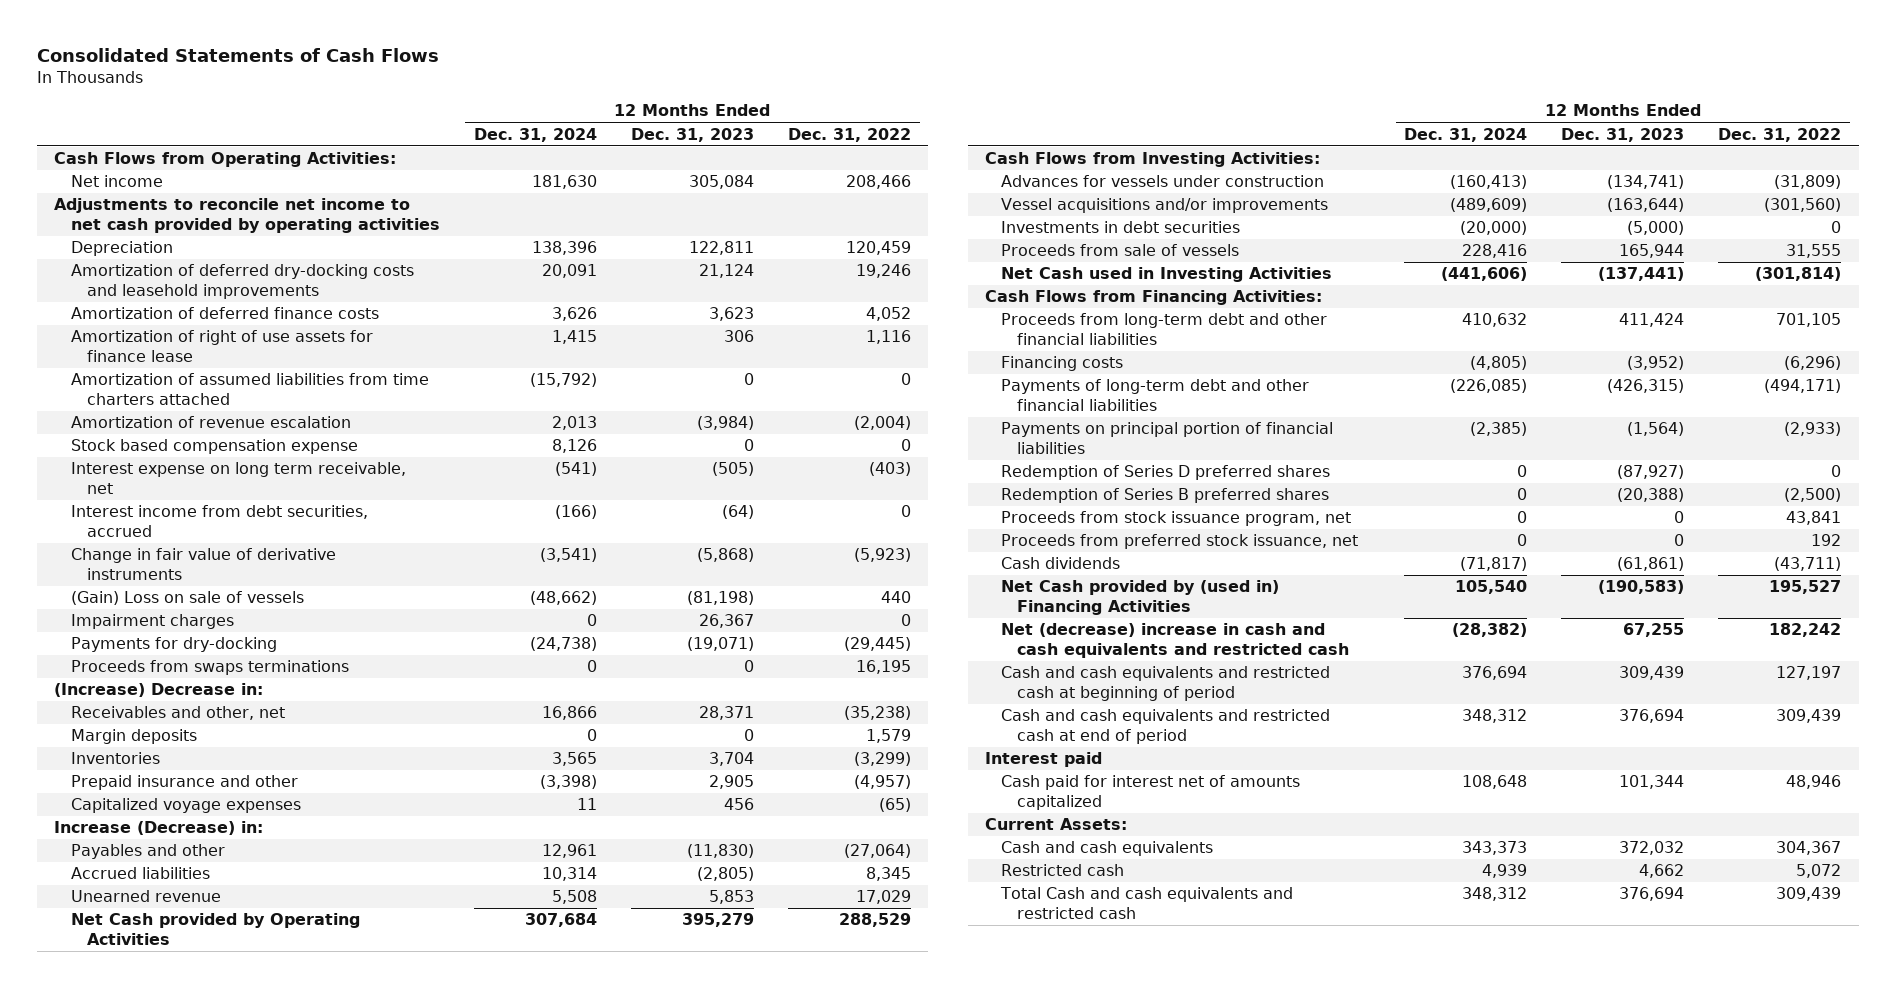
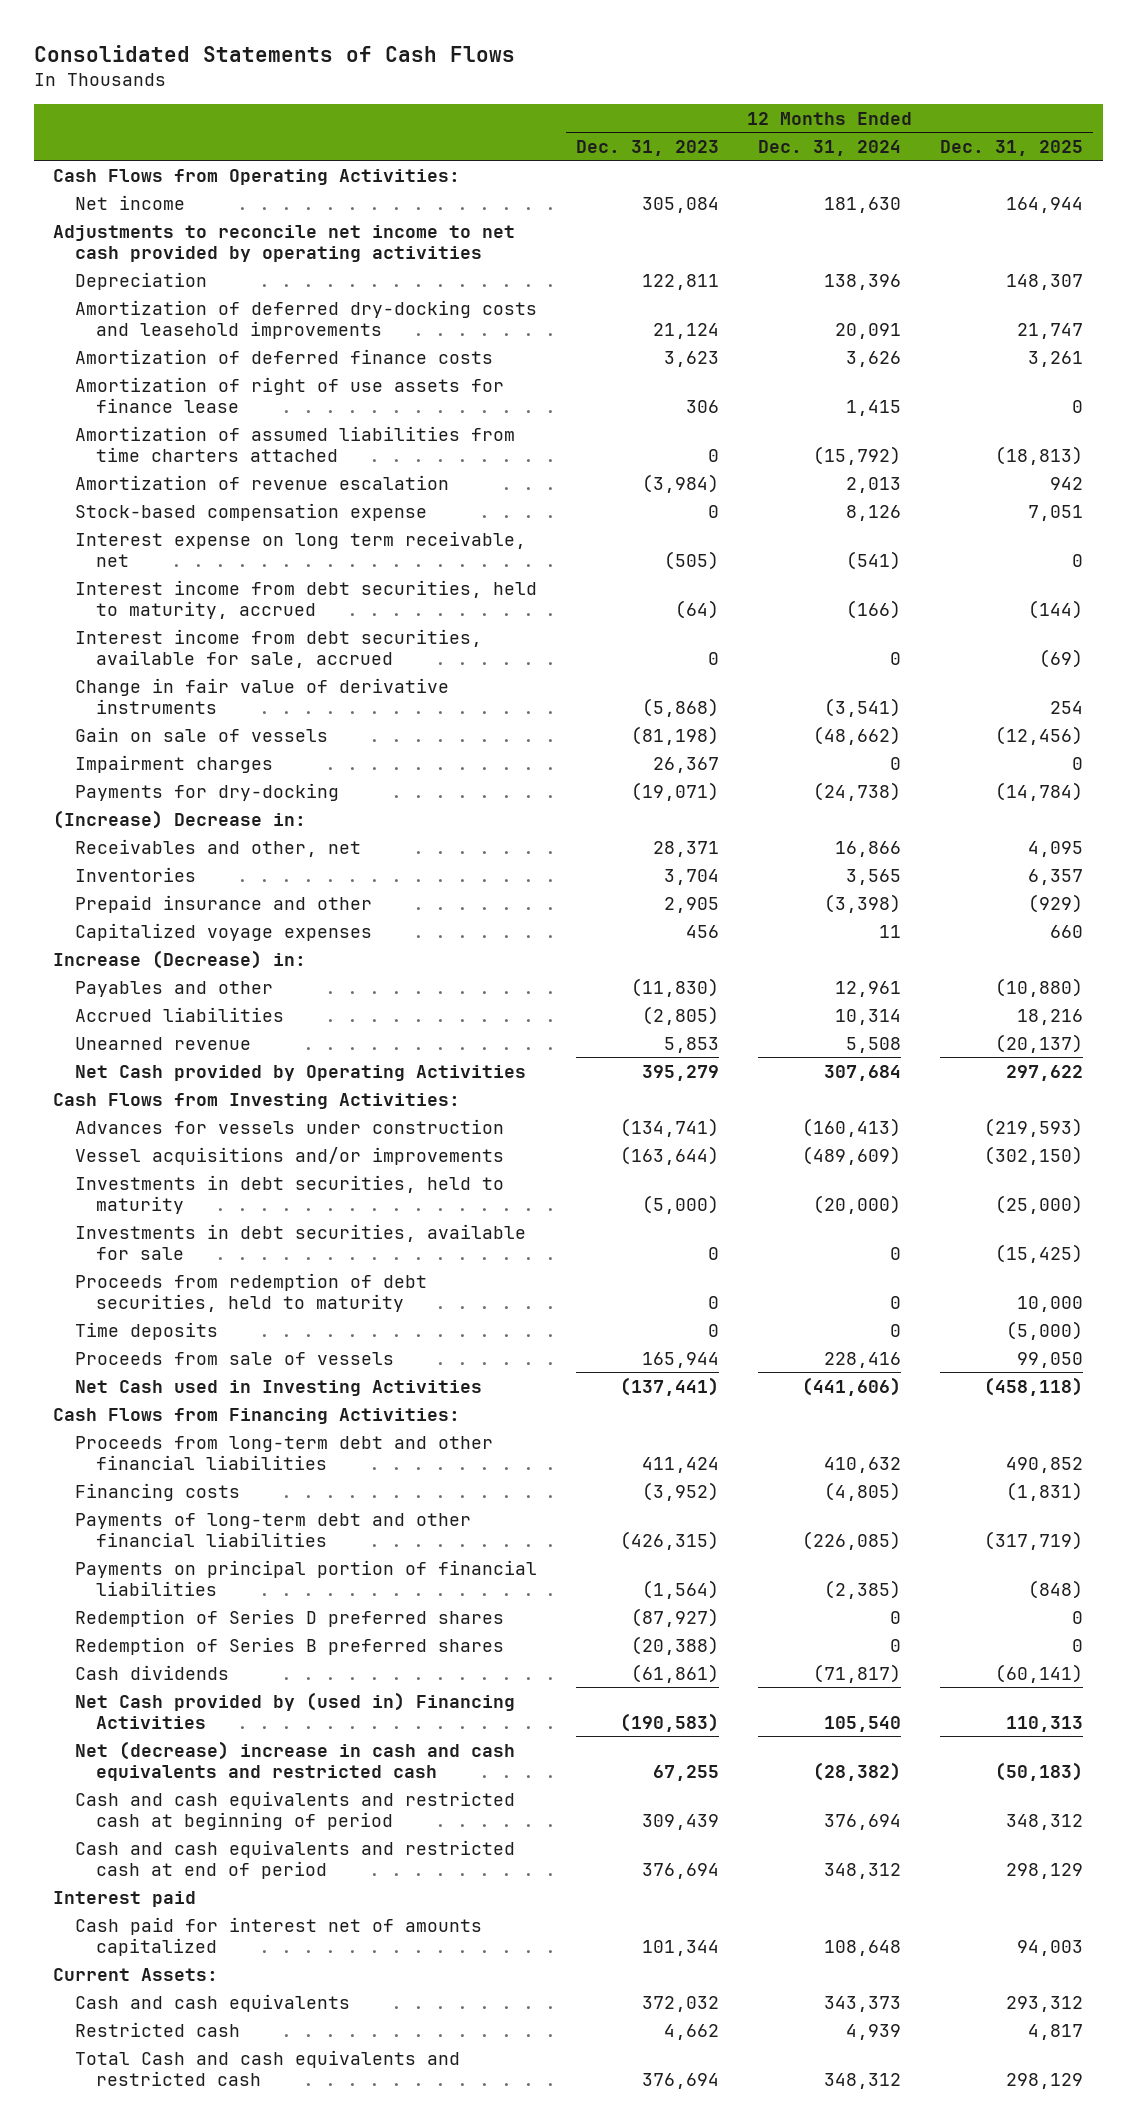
- | 12 Months Ended Dec. 31, 2024 | 12 Months Ended Dec. 31, 2023 | 12 Months Ended Dec. 31, 2022
+ | 12 Months Ended Dec. 31, 2023 | 12 Months Ended Dec. 31, 2024 | 12 Months Ended Dec. 31, 2025
- Stock based compensation expense | 8,126 | 0 | 0
+ Stock-based compensation expense | 0 | 8,126 | 7,051
- Interest income from debt securities, accrued | (166) | (64) | 0
+ Interest income from debt securities, held to maturity, accrued | (64) | (166) | (144)
+ Interest income from debt securities, available for sale, accrued | 0 | 0 | (69)
- (Gain) Loss on sale of vessels | (48,662) | (81,198) | 440
+ Gain on sale of vessels | (81,198) | (48,662) | (12,456)
- Proceeds from swaps terminations | 0 | 0 | 16,195
- Margin deposits | 0 | 0 | 1,579
- Investments in debt securities | (20,000) | (5,000) | 0
+ Investments in debt securities, held to maturity | (5,000) | (20,000) | (25,000)
+ Investments in debt securities, available for sale | 0 | 0 | (15,425)
+ Proceeds from redemption of debt securities, held to maturity | 0 | 0 | 10,000
+ Time deposits | 0 | 0 | (5,000)
- Proceeds from stock issuance program, net | 0 | 0 | 43,841
- Proceeds from preferred stock issuance, net | 0 | 0 | 192

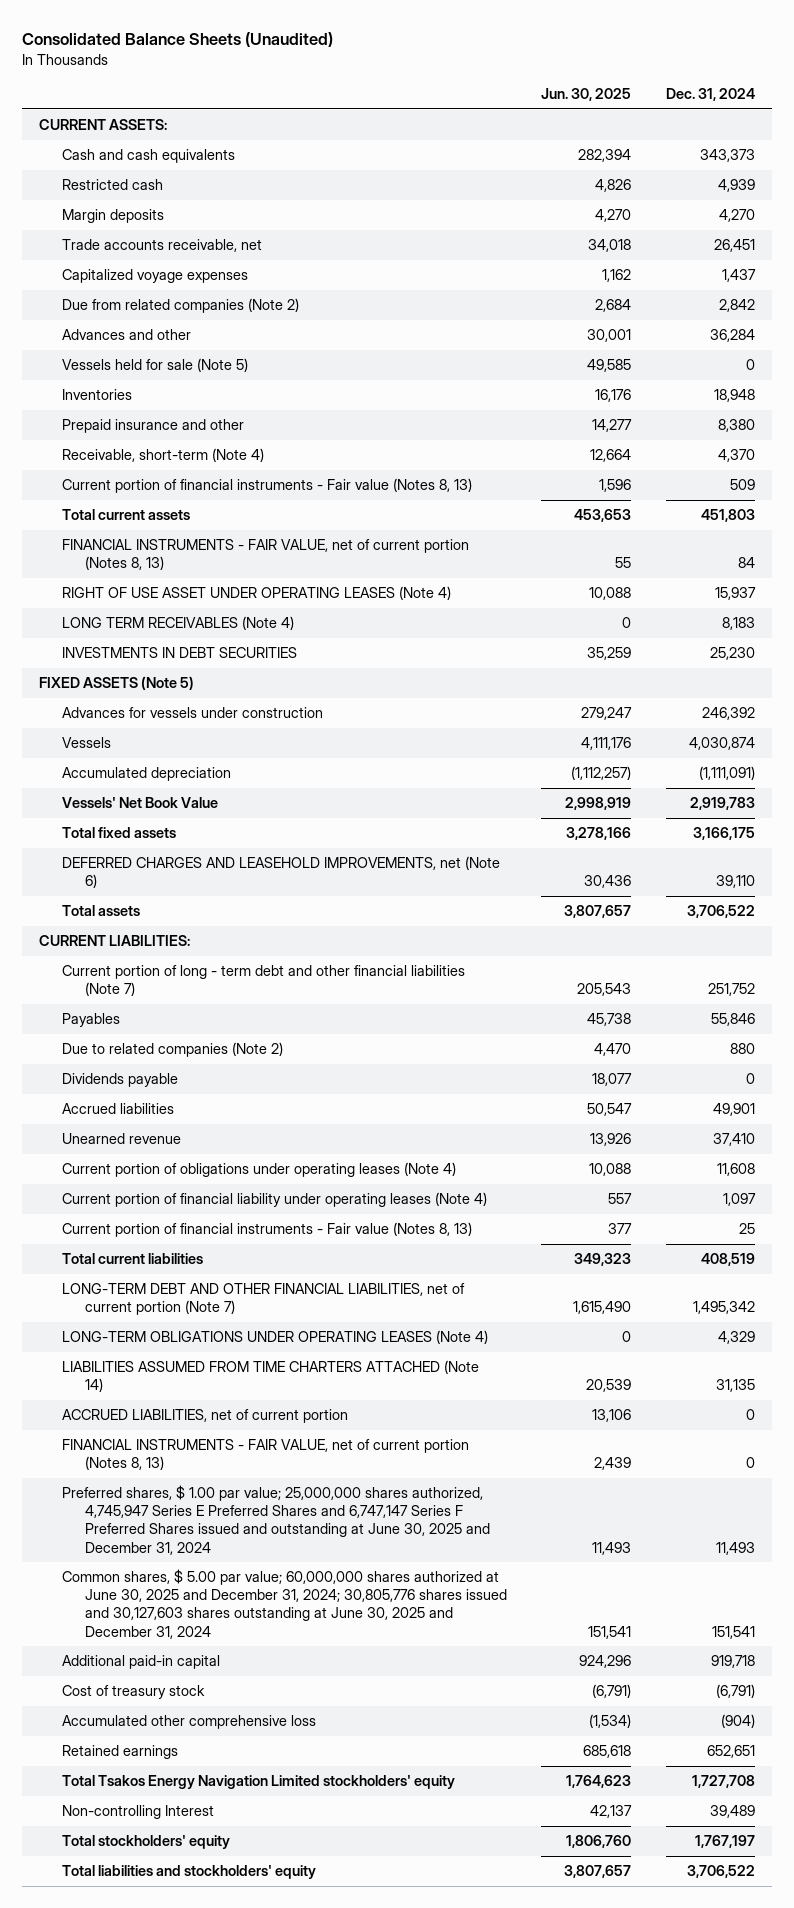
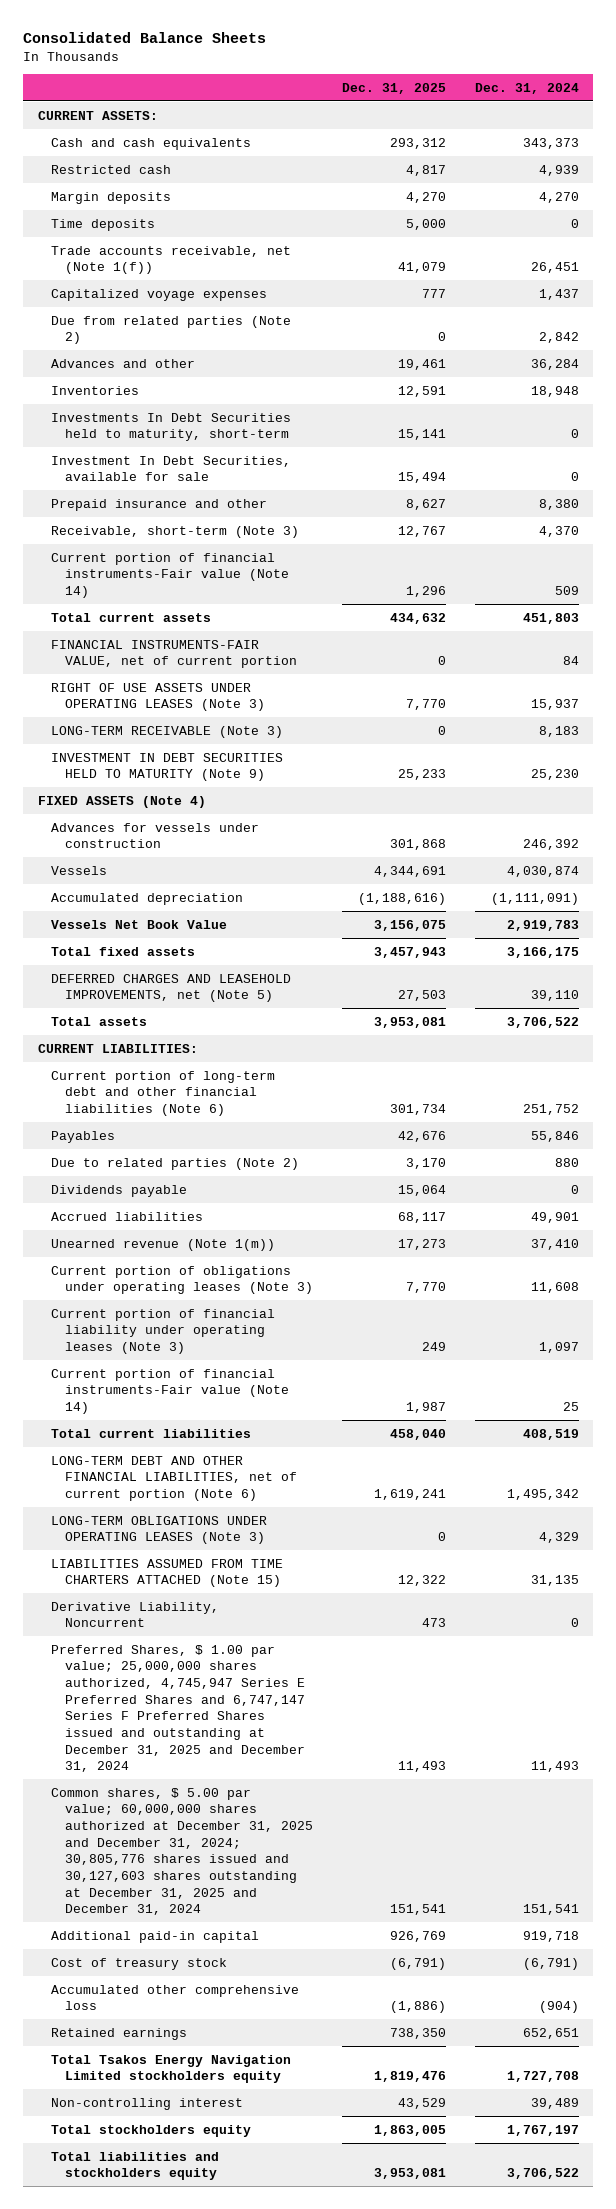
- Consolidated Balance Sheets (Unaudited)
+ Consolidated Balance Sheets
- | Jun. 30, 2025 | Dec. 31, 2024
+ | Dec. 31, 2025 | Dec. 31, 2024
- Trade accounts receivable, net | 34,018 | 26,451
+ Time deposits | 5,000 | 0
+ Trade accounts receivable, net (Note 1(f)) | 41,079 | 26,451
- Due from related companies (Note 2) | 2,684 | 2,842
+ Due from related parties (Note 2) | 0 | 2,842
- Vessels held for sale (Note 5) | 49,585 | 0
+ Investments In Debt Securities held to maturity, short-term | 15,141 | 0
+ Investment In Debt Securities, available for sale | 15,494 | 0
- Receivable, short-term (Note 4) | 12,664 | 4,370
- Current portion of financial instruments - Fair value (Notes 8, 13) | 1,596 | 509
+ Receivable, short-term (Note 3) | 12,767 | 4,370
+ Current portion of financial instruments-Fair value (Note 14) | 1,296 | 509
- FINANCIAL INSTRUMENTS - FAIR VALUE, net of current portion (Notes 8, 13) | 55 | 84
- RIGHT OF USE ASSET UNDER OPERATING LEASES (Note 4) | 10,088 | 15,937
- LONG TERM RECEIVABLES (Note 4) | 0 | 8,183
- INVESTMENTS IN DEBT SECURITIES | 35,259 | 25,230
- FIXED ASSETS (Note 5)
+ FINANCIAL INSTRUMENTS-FAIR VALUE, net of current portion | 0 | 84
+ RIGHT OF USE ASSETS UNDER OPERATING LEASES (Note 3) | 7,770 | 15,937
+ LONG-TERM RECEIVABLE (Note 3) | 0 | 8,183
+ INVESTMENT IN DEBT SECURITIES HELD TO MATURITY (Note 9) | 25,233 | 25,230
+ FIXED ASSETS (Note 4)
- Vessels' Net Book Value | 2,998,919 | 2,919,783
+ Vessels Net Book Value | 3,156,075 | 2,919,783
- DEFERRED CHARGES AND LEASEHOLD IMPROVEMENTS, net (Note 6) | 30,436 | 39,110
+ DEFERRED CHARGES AND LEASEHOLD IMPROVEMENTS, net (Note 5) | 27,503 | 39,110
- Current portion of long - term debt and other financial liabilities (Note 7) | 205,543 | 251,752
+ Current portion of long-term debt and other financial liabilities (Note 6) | 301,734 | 251,752
- Due to related companies (Note 2) | 4,470 | 880
+ Due to related parties (Note 2) | 3,170 | 880
- Unearned revenue | 13,926 | 37,410
- Current portion of obligations under operating leases (Note 4) | 10,088 | 11,608
- Current portion of financial liability under operating leases (Note 4) | 557 | 1,097
- Current portion of financial instruments - Fair value (Notes 8, 13) | 377 | 25
+ Unearned revenue (Note 1(m)) | 17,273 | 37,410
+ Current portion of obligations under operating leases (Note 3) | 7,770 | 11,608
+ Current portion of financial liability under operating leases (Note 3) | 249 | 1,097
+ Current portion of financial instruments-Fair value (Note 14) | 1,987 | 25
- LONG-TERM DEBT AND OTHER FINANCIAL LIABILITIES, net of current portion (Note 7) | 1,615,490 | 1,495,342
- LONG-TERM OBLIGATIONS UNDER OPERATING LEASES (Note 4) | 0 | 4,329
- LIABILITIES ASSUMED FROM TIME CHARTERS ATTACHED (Note 14) | 20,539 | 31,135
- ACCRUED LIABILITIES, net of current portion | 13,106 | 0
- FINANCIAL INSTRUMENTS - FAIR VALUE, net of current portion (Notes 8, 13) | 2,439 | 0
- Preferred shares, $ 1.00 par value; 25,000,000 shares authorized, 4,745,947 Series E Preferred Shares and 6,747,147 Series F Preferred Shares issued and outstanding at June 30, 2025 and December 31, 2024 | 11,493 | 11,493
- Common shares, $ 5.00 par value; 60,000,000 shares authorized at June 30, 2025 and December 31, 2024; 30,805,776 shares issued and 30,127,603 shares outstanding at June 30, 2025 and December 31, 2024 | 151,541 | 151,541
+ LONG-TERM DEBT AND OTHER FINANCIAL LIABILITIES, net of current portion (Note 6) | 1,619,241 | 1,495,342
+ LONG-TERM OBLIGATIONS UNDER OPERATING LEASES (Note 3) | 0 | 4,329
+ LIABILITIES ASSUMED FROM TIME CHARTERS ATTACHED (Note 15) | 12,322 | 31,135
+ Derivative Liability, Noncurrent | 473 | 0
+ Preferred Shares, $ 1.00 par value; 25,000,000 shares authorized, 4,745,947 Series E Preferred Shares and 6,747,147 Series F Preferred Shares issued and outstanding at December 31, 2025 and December 31, 2024 | 11,493 | 11,493
+ Common shares, $ 5.00 par value; 60,000,000 shares authorized at December 31, 2025 and December 31, 2024; 30,805,776 shares issued and 30,127,603 shares outstanding at December 31, 2025 and December 31, 2024 | 151,541 | 151,541
- Total Tsakos Energy Navigation Limited stockholders' equity | 1,764,623 | 1,727,708
- Non-controlling Interest | 42,137 | 39,489
- Total stockholders' equity | 1,806,760 | 1,767,197
- Total liabilities and stockholders' equity | 3,807,657 | 3,706,522
+ Total Tsakos Energy Navigation Limited stockholders equity | 1,819,476 | 1,727,708
+ Non-controlling interest | 43,529 | 39,489
+ Total stockholders equity | 1,863,005 | 1,767,197
+ Total liabilities and stockholders equity | 3,953,081 | 3,706,522

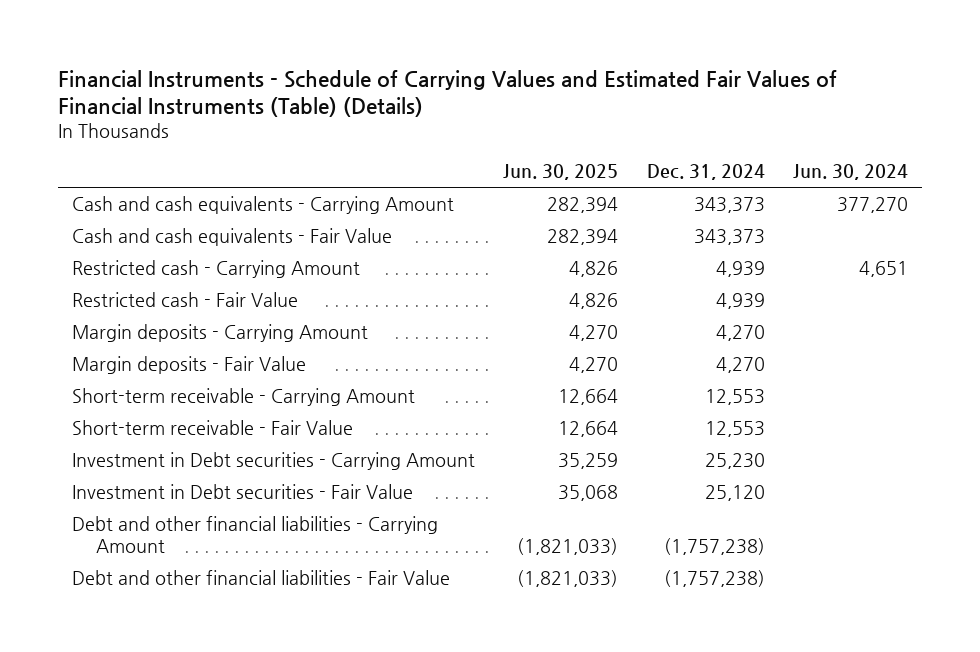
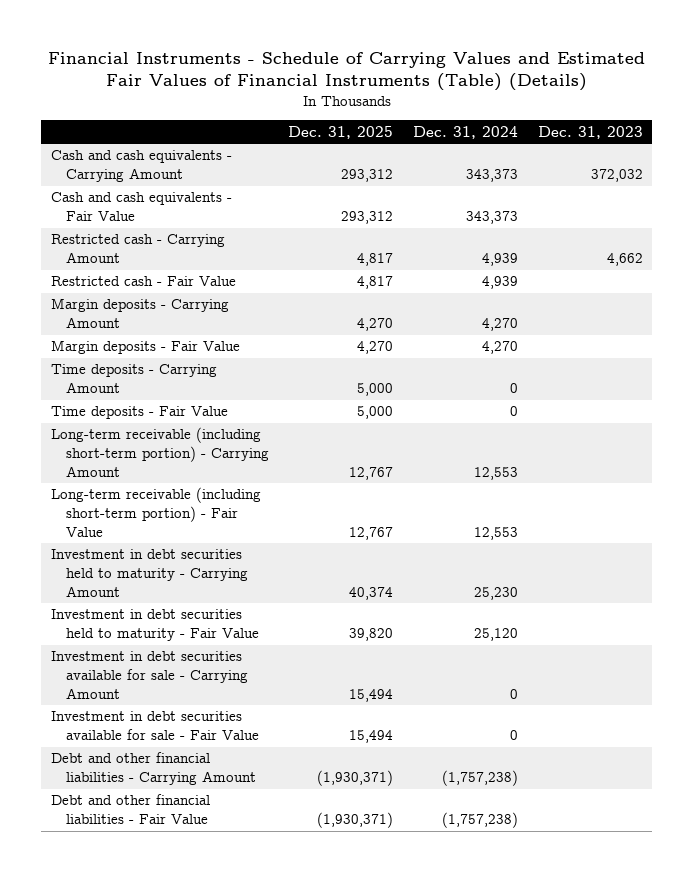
- | Jun. 30, 2025 | Dec. 31, 2024 | Jun. 30, 2024
+ | Dec. 31, 2025 | Dec. 31, 2024 | Dec. 31, 2023
- Short-term receivable - Carrying Amount | 12,664 | 12,553 |
- Short-term receivable - Fair Value | 12,664 | 12,553 |
- Investment in Debt securities - Carrying Amount | 35,259 | 25,230 |
- Investment in Debt securities - Fair Value | 35,068 | 25,120 |
+ Time deposits - Carrying Amount | 5,000 | 0 |
+ Time deposits - Fair Value | 5,000 | 0 |
+ Long-term receivable (including short-term portion) - Carrying Amount | 12,767 | 12,553 |
+ Long-term receivable (including short-term portion) - Fair Value | 12,767 | 12,553 |
+ Investment in debt securities held to maturity - Carrying Amount | 40,374 | 25,230 |
+ Investment in debt securities held to maturity - Fair Value | 39,820 | 25,120 |
+ Investment in debt securities available for sale - Carrying Amount | 15,494 | 0 |
+ Investment in debt securities available for sale - Fair Value | 15,494 | 0 |

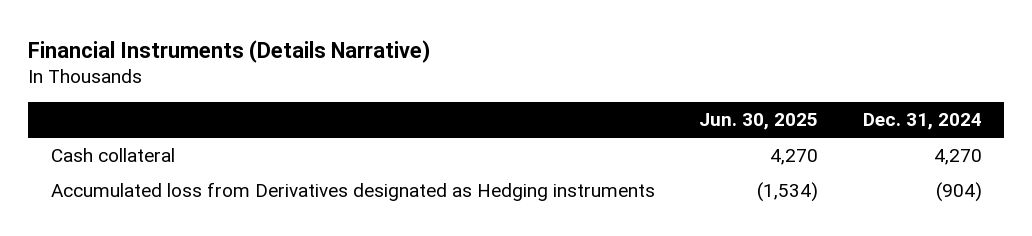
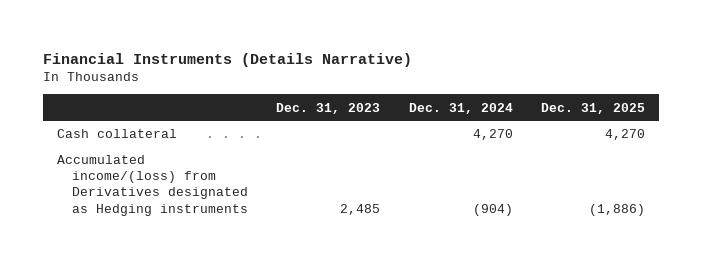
- | Jun. 30, 2025 | Dec. 31, 2024
+ | Dec. 31, 2023 | Dec. 31, 2024 | Dec. 31, 2025
- Accumulated loss from Derivatives designated as Hedging instruments | (1,534) | (904)
+ Accumulated income/(loss) from Derivatives designated as Hedging instruments | 2,485 | (904) | (1,886)

